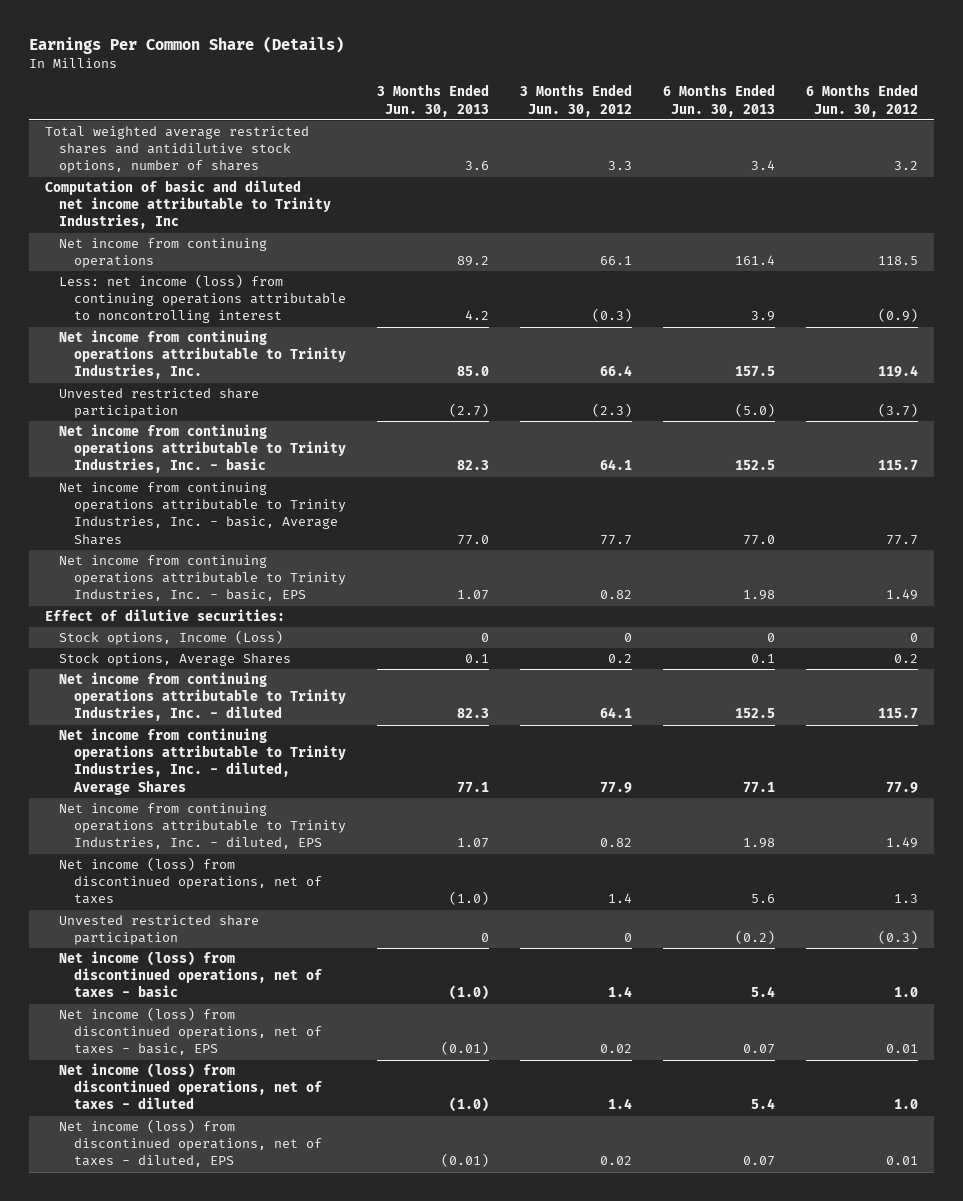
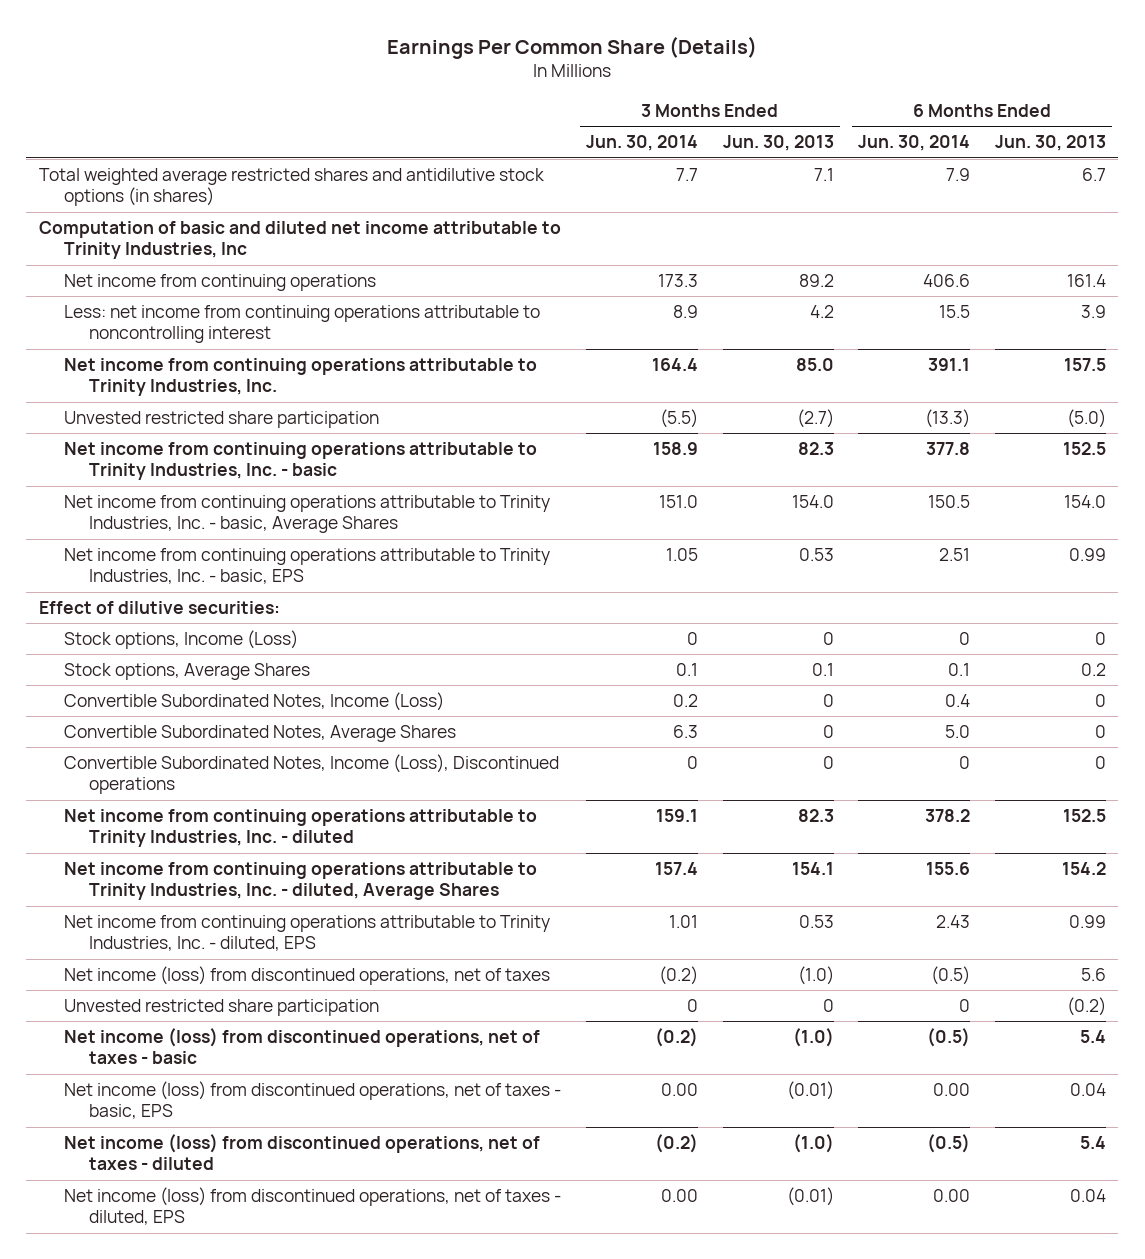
- | 3 Months Ended Jun. 30, 2013 | 3 Months Ended Jun. 30, 2012 | 6 Months Ended Jun. 30, 2013 | 6 Months Ended Jun. 30, 2012
+ | 3 Months Ended Jun. 30, 2014 | 3 Months Ended Jun. 30, 2013 | 6 Months Ended Jun. 30, 2014 | 6 Months Ended Jun. 30, 2013
- Total weighted average restricted shares and antidilutive stock options, number of shares | 3.6 | 3.3 | 3.4 | 3.2
+ Total weighted average restricted shares and antidilutive stock options (in shares) | 7.7 | 7.1 | 7.9 | 6.7
- Less: net income (loss) from continuing operations attributable to noncontrolling interest | 4.2 | (0.3) | 3.9 | (0.9)
+ Less: net income from continuing operations attributable to noncontrolling interest | 8.9 | 4.2 | 15.5 | 3.9
- Net income from continuing operations attributable to Trinity Industries, Inc. - basic, Average Shares | 77.0 | 77.7 | 77.0 | 77.7
- Net income from continuing operations attributable to Trinity Industries, Inc. - basic, EPS | 1.07 | 0.82 | 1.98 | 1.49
+ Net income from continuing operations attributable to Trinity Industries, Inc. - basic, Average Shares | 151.0 | 154.0 | 150.5 | 154.0
+ Net income from continuing operations attributable to Trinity Industries, Inc. - basic, EPS | 1.05 | 0.53 | 2.51 | 0.99
- Stock options, Average Shares | 0.1 | 0.2 | 0.1 | 0.2
+ Stock options, Average Shares | 0.1 | 0.1 | 0.1 | 0.2
+ Convertible Subordinated Notes, Income (Loss) | 0.2 | 0 | 0.4 | 0
+ Convertible Subordinated Notes, Average Shares | 6.3 | 0 | 5.0 | 0
+ Convertible Subordinated Notes, Income (Loss), Discontinued operations | 0 | 0 | 0 | 0
- Net income from continuing operations attributable to Trinity Industries, Inc. - diluted, Average Shares | 77.1 | 77.9 | 77.1 | 77.9
- Net income from continuing operations attributable to Trinity Industries, Inc. - diluted, EPS | 1.07 | 0.82 | 1.98 | 1.49
+ Net income from continuing operations attributable to Trinity Industries, Inc. - diluted, Average Shares | 157.4 | 154.1 | 155.6 | 154.2
+ Net income from continuing operations attributable to Trinity Industries, Inc. - diluted, EPS | 1.01 | 0.53 | 2.43 | 0.99
- Net income (loss) from discontinued operations, net of taxes - basic, EPS | (0.01) | 0.02 | 0.07 | 0.01
+ Net income (loss) from discontinued operations, net of taxes - basic, EPS | 0.00 | (0.01) | 0.00 | 0.04
- Net income (loss) from discontinued operations, net of taxes - diluted, EPS | (0.01) | 0.02 | 0.07 | 0.01
+ Net income (loss) from discontinued operations, net of taxes - diluted, EPS | 0.00 | (0.01) | 0.00 | 0.04

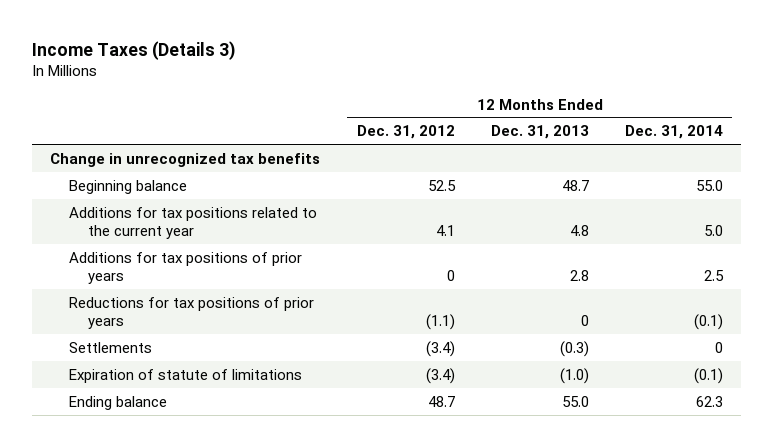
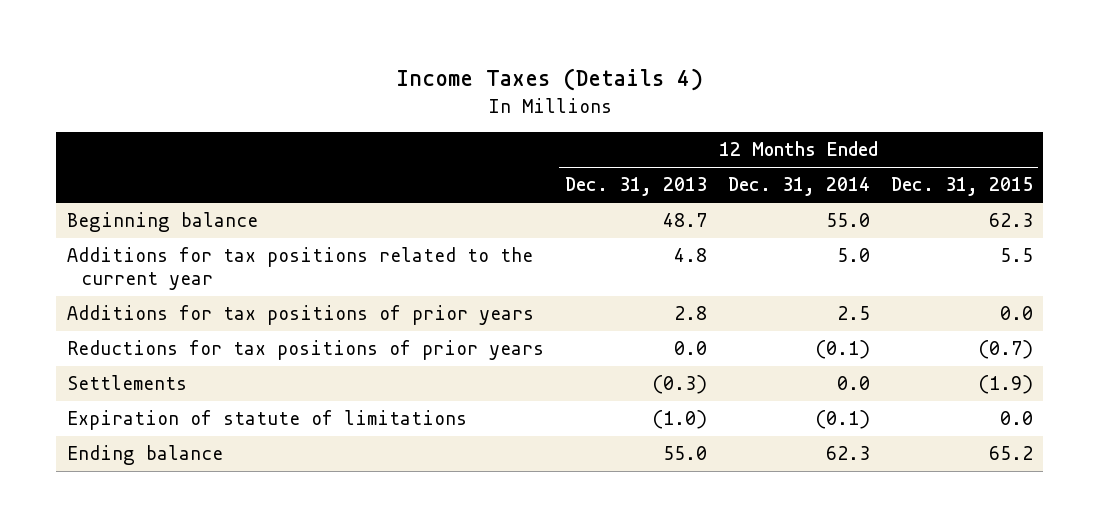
- Income Taxes (Details 3)
+ Income Taxes (Details 4)
- | 12 Months Ended Dec. 31, 2012 | 12 Months Ended Dec. 31, 2013 | 12 Months Ended Dec. 31, 2014
+ | 12 Months Ended Dec. 31, 2013 | 12 Months Ended Dec. 31, 2014 | 12 Months Ended Dec. 31, 2015
- Change in unrecognized tax benefits
- Reductions for tax positions of prior years | (1.1) | 0 | (0.1)
- Settlements | (3.4) | (0.3) | 0
+ Reductions for tax positions of prior years | 0.0 | (0.1) | (0.7)
+ Settlements | (0.3) | 0.0 | (1.9)

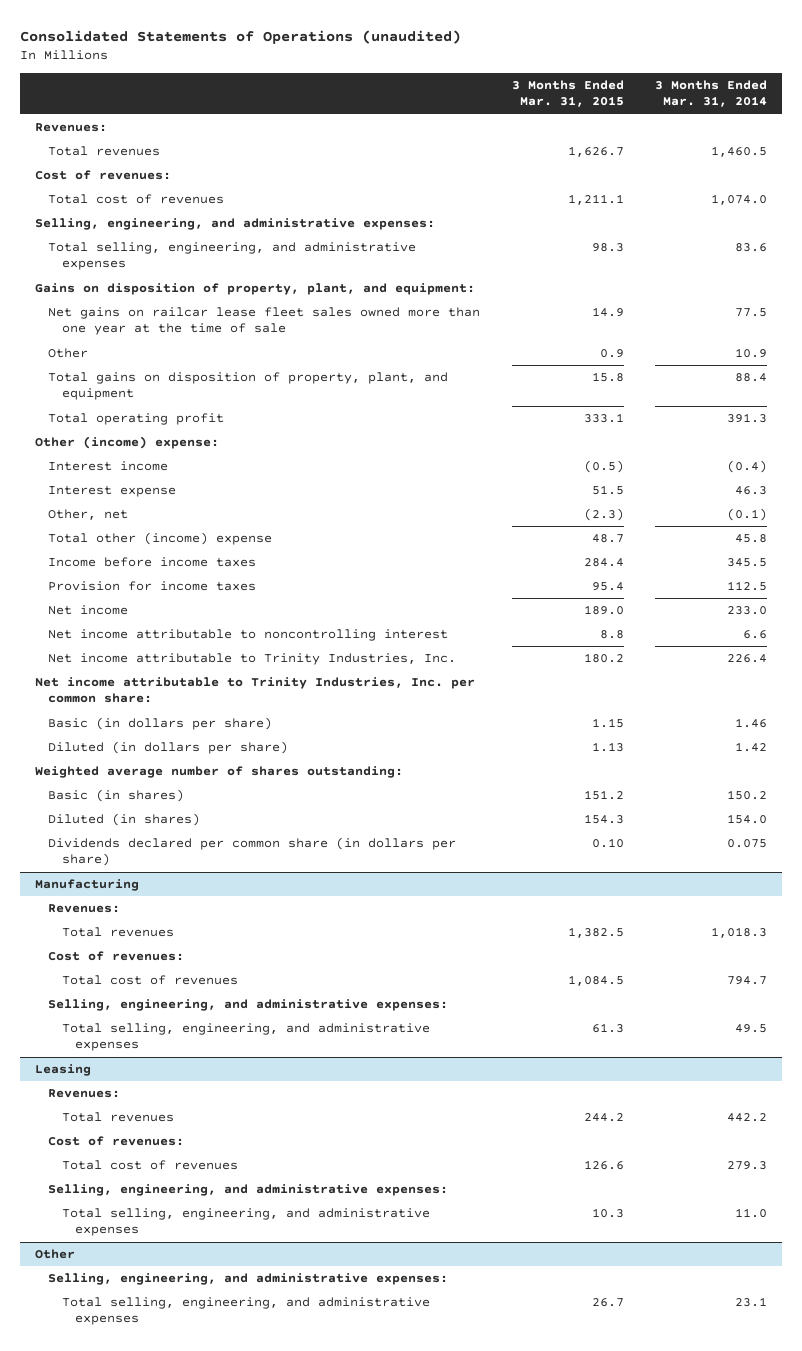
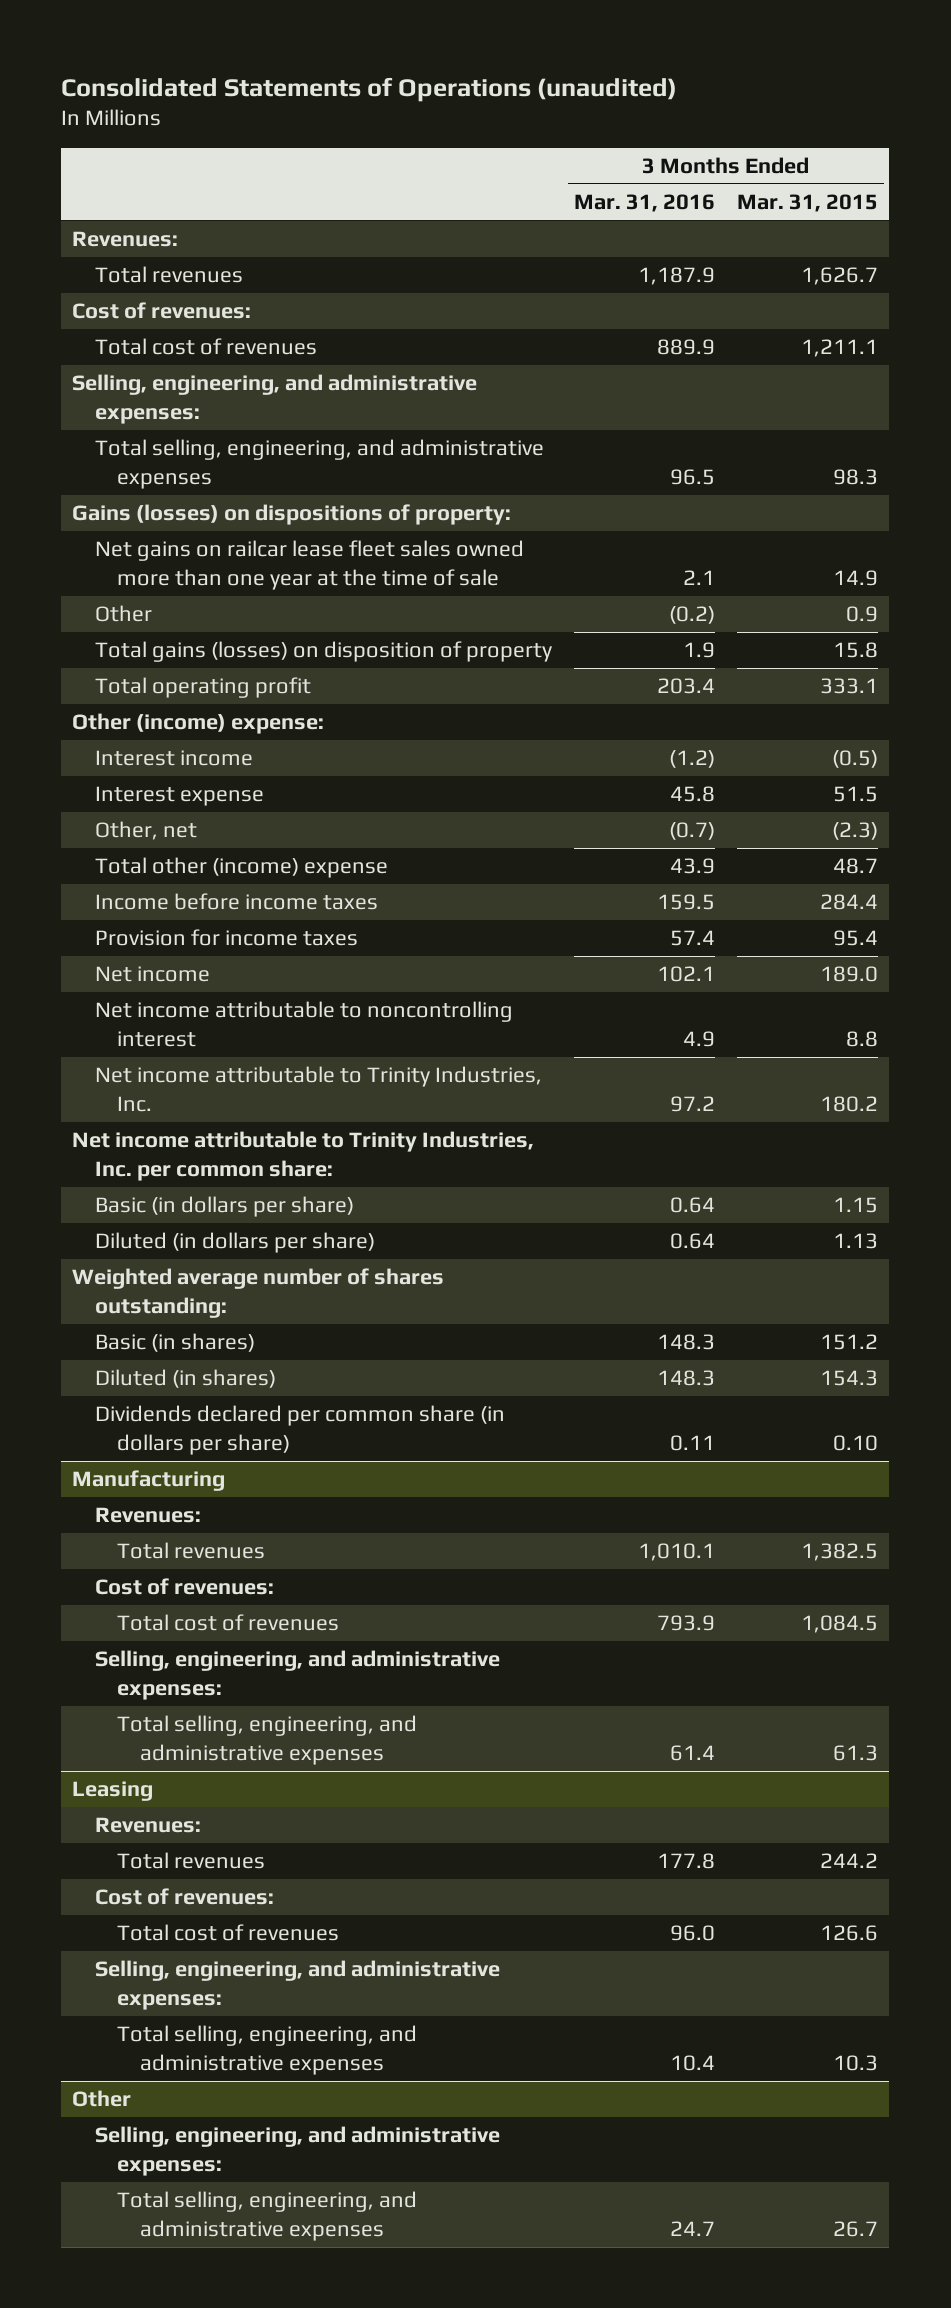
- | 3 Months Ended Mar. 31, 2015 | 3 Months Ended Mar. 31, 2014
+ | 3 Months Ended Mar. 31, 2016 | 3 Months Ended Mar. 31, 2015
- Gains on disposition of property, plant, and equipment:
+ Gains (losses) on dispositions of property:
- Total gains on disposition of property, plant, and equipment | 15.8 | 88.4
+ Total gains (losses) on disposition of property | 1.9 | 15.8

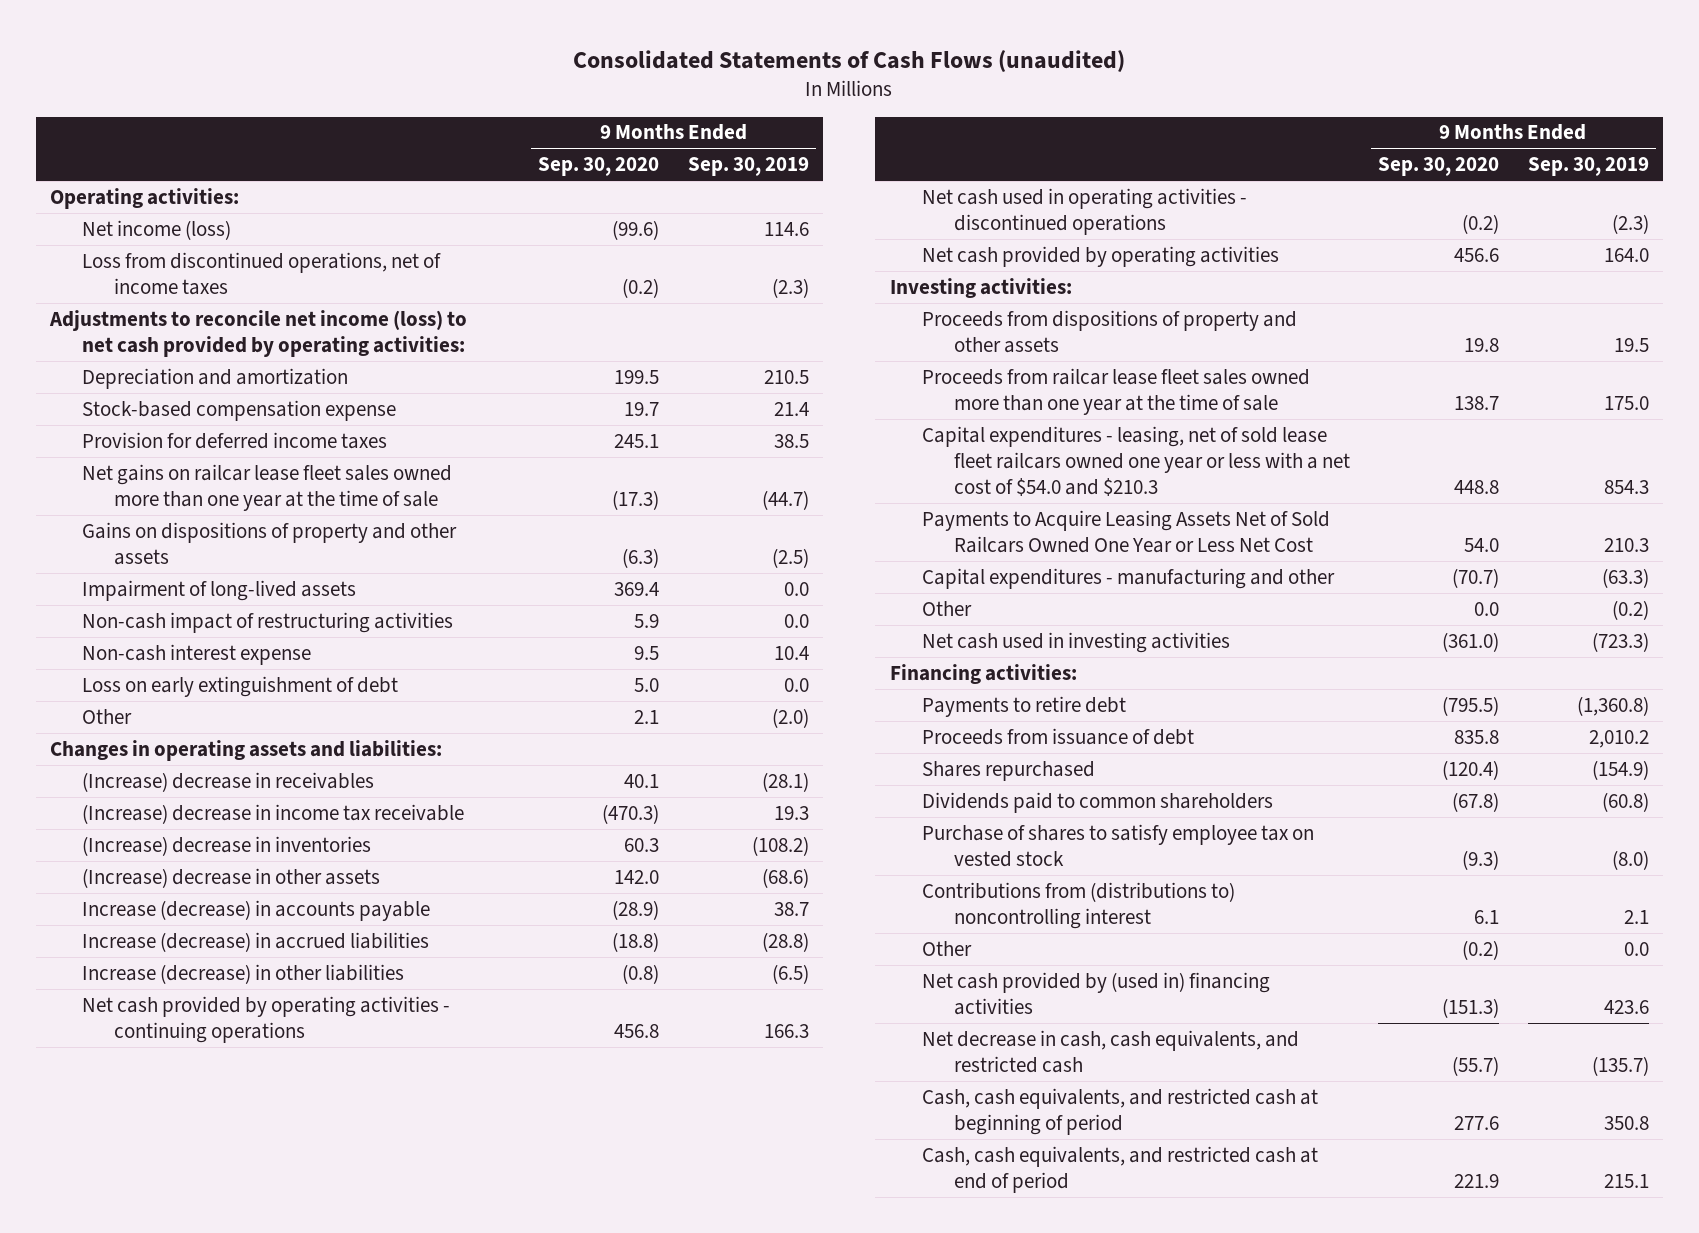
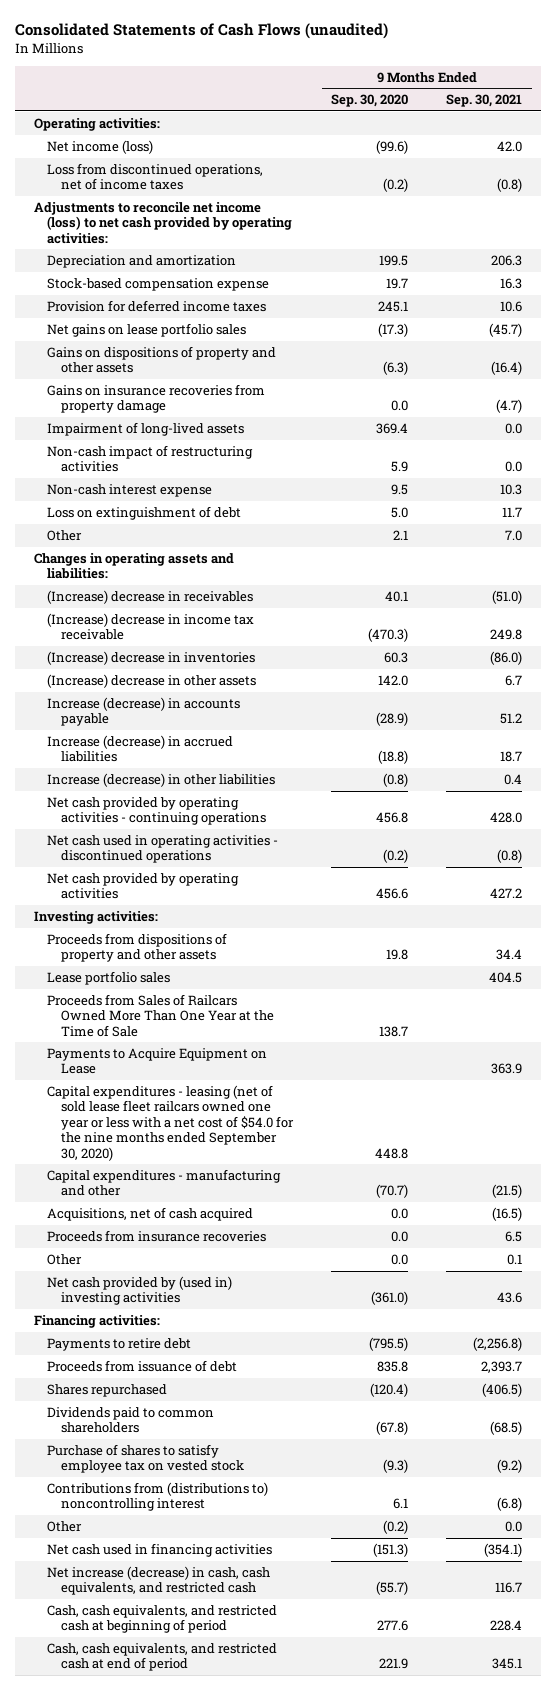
- | 9 Months Ended Sep. 30, 2020 | 9 Months Ended Sep. 30, 2019
+ | 9 Months Ended Sep. 30, 2020 | 9 Months Ended Sep. 30, 2021
- Net gains on railcar lease fleet sales owned more than one year at the time of sale | (17.3) | (44.7)
+ Net gains on lease portfolio sales | (17.3) | (45.7)
+ Gains on insurance recoveries from property damage | 0.0 | (4.7)
- Loss on early extinguishment of debt | 5.0 | 0.0
+ Loss on extinguishment of debt | 5.0 | 11.7
- Proceeds from railcar lease fleet sales owned more than one year at the time of sale | 138.7 | 175.0
- Capital expenditures - leasing, net of sold lease fleet railcars owned one year or less with a net cost of $54.0 and $210.3 | 448.8 | 854.3
- Payments to Acquire Leasing Assets Net of Sold Railcars Owned One Year or Less Net Cost | 54.0 | 210.3
+ Lease portfolio sales | | 404.5
+ Proceeds from Sales of Railcars Owned More Than One Year at the Time of Sale | 138.7 |
+ Payments to Acquire Equipment on Lease | | 363.9
+ Capital expenditures - leasing (net of sold lease fleet railcars owned one year or less with a net cost of $54.0 for the nine months ended September 30, 2020) | 448.8 |
+ Acquisitions, net of cash acquired | 0.0 | (16.5)
+ Proceeds from insurance recoveries | 0.0 | 6.5
- Net cash used in investing activities | (361.0) | (723.3)
+ Net cash provided by (used in) investing activities | (361.0) | 43.6
- Net cash provided by (used in) financing activities | (151.3) | 423.6
- Net decrease in cash, cash equivalents, and restricted cash | (55.7) | (135.7)
+ Net cash used in financing activities | (151.3) | (354.1)
+ Net increase (decrease) in cash, cash equivalents, and restricted cash | (55.7) | 116.7

